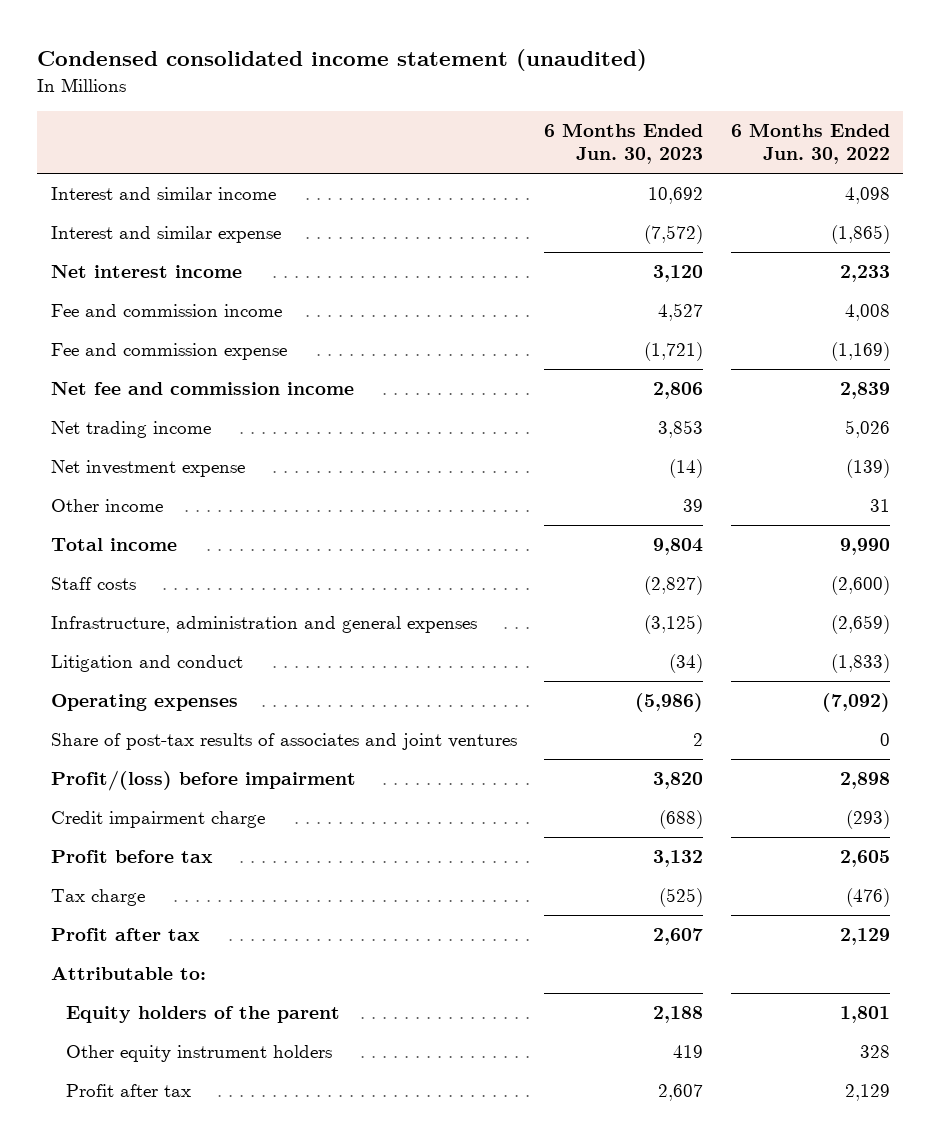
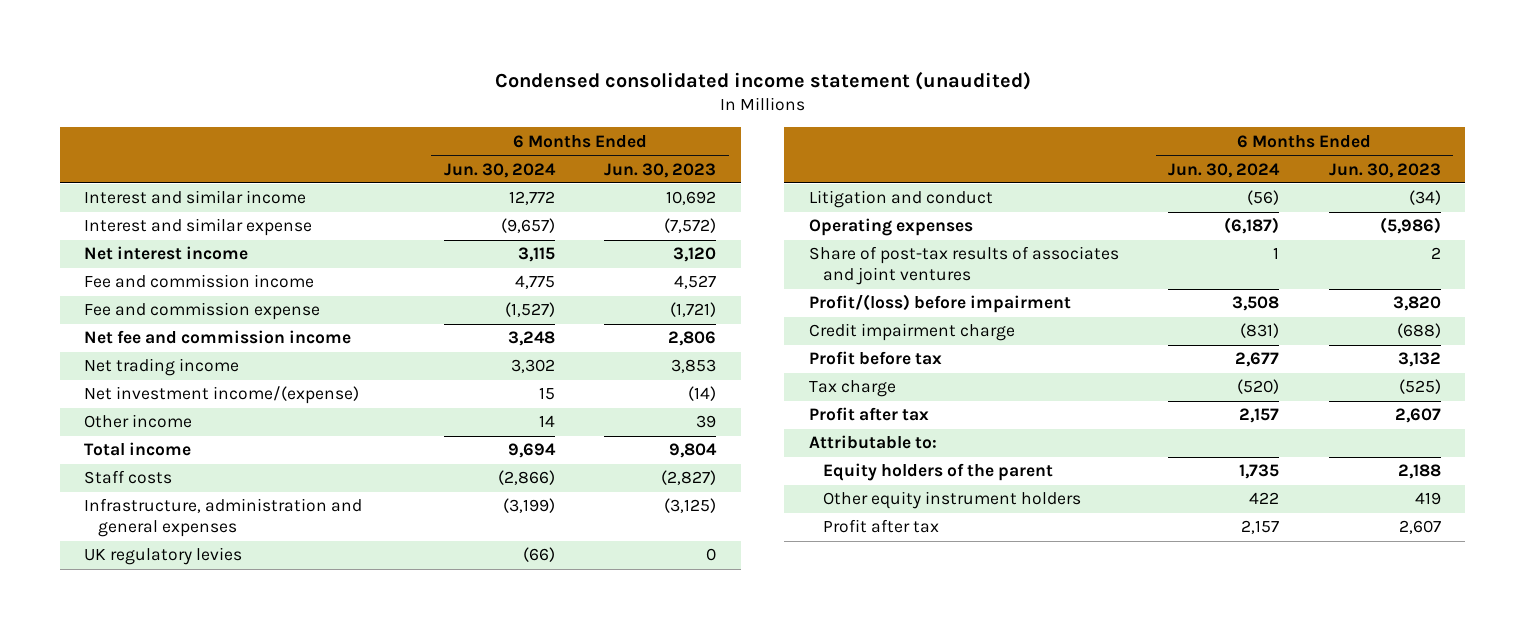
- | 6 Months Ended Jun. 30, 2023 | 6 Months Ended Jun. 30, 2022
+ | 6 Months Ended Jun. 30, 2024 | 6 Months Ended Jun. 30, 2023
- Net investment expense | (14) | (139)
+ Net investment income/(expense) | 15 | (14)
+ UK regulatory levies | (66) | 0

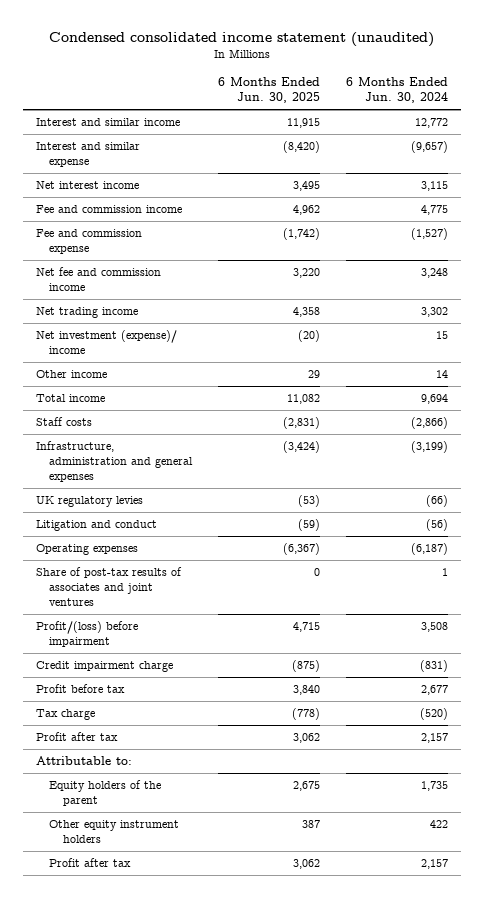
- | 6 Months Ended Jun. 30, 2024 | 6 Months Ended Jun. 30, 2023
+ | 6 Months Ended Jun. 30, 2025 | 6 Months Ended Jun. 30, 2024
- Net investment income/(expense) | 15 | (14)
+ Net investment (expense)/ income | (20) | 15

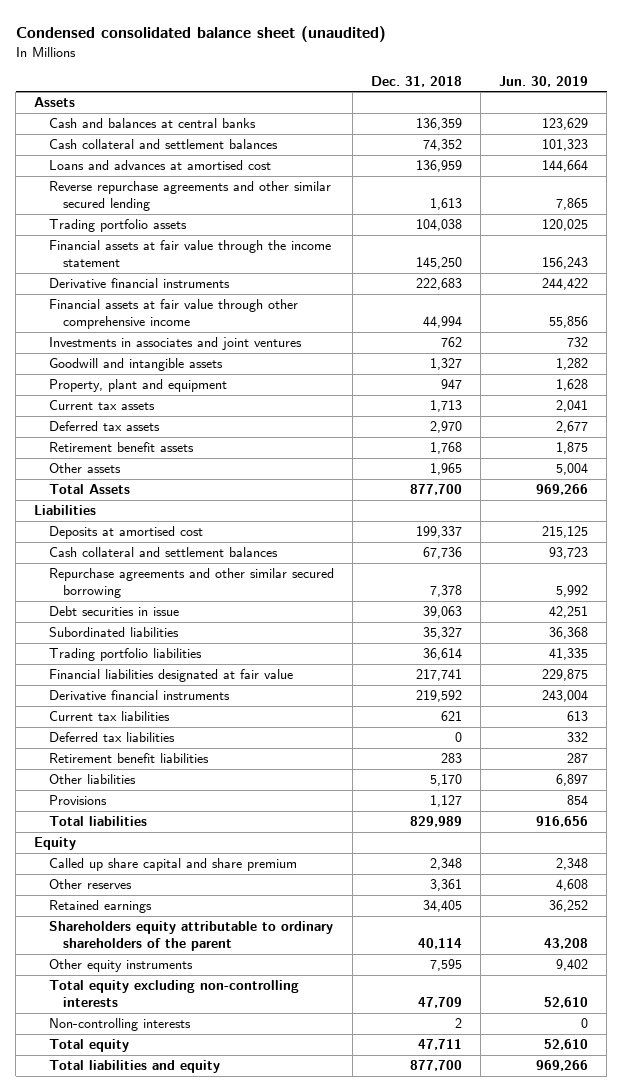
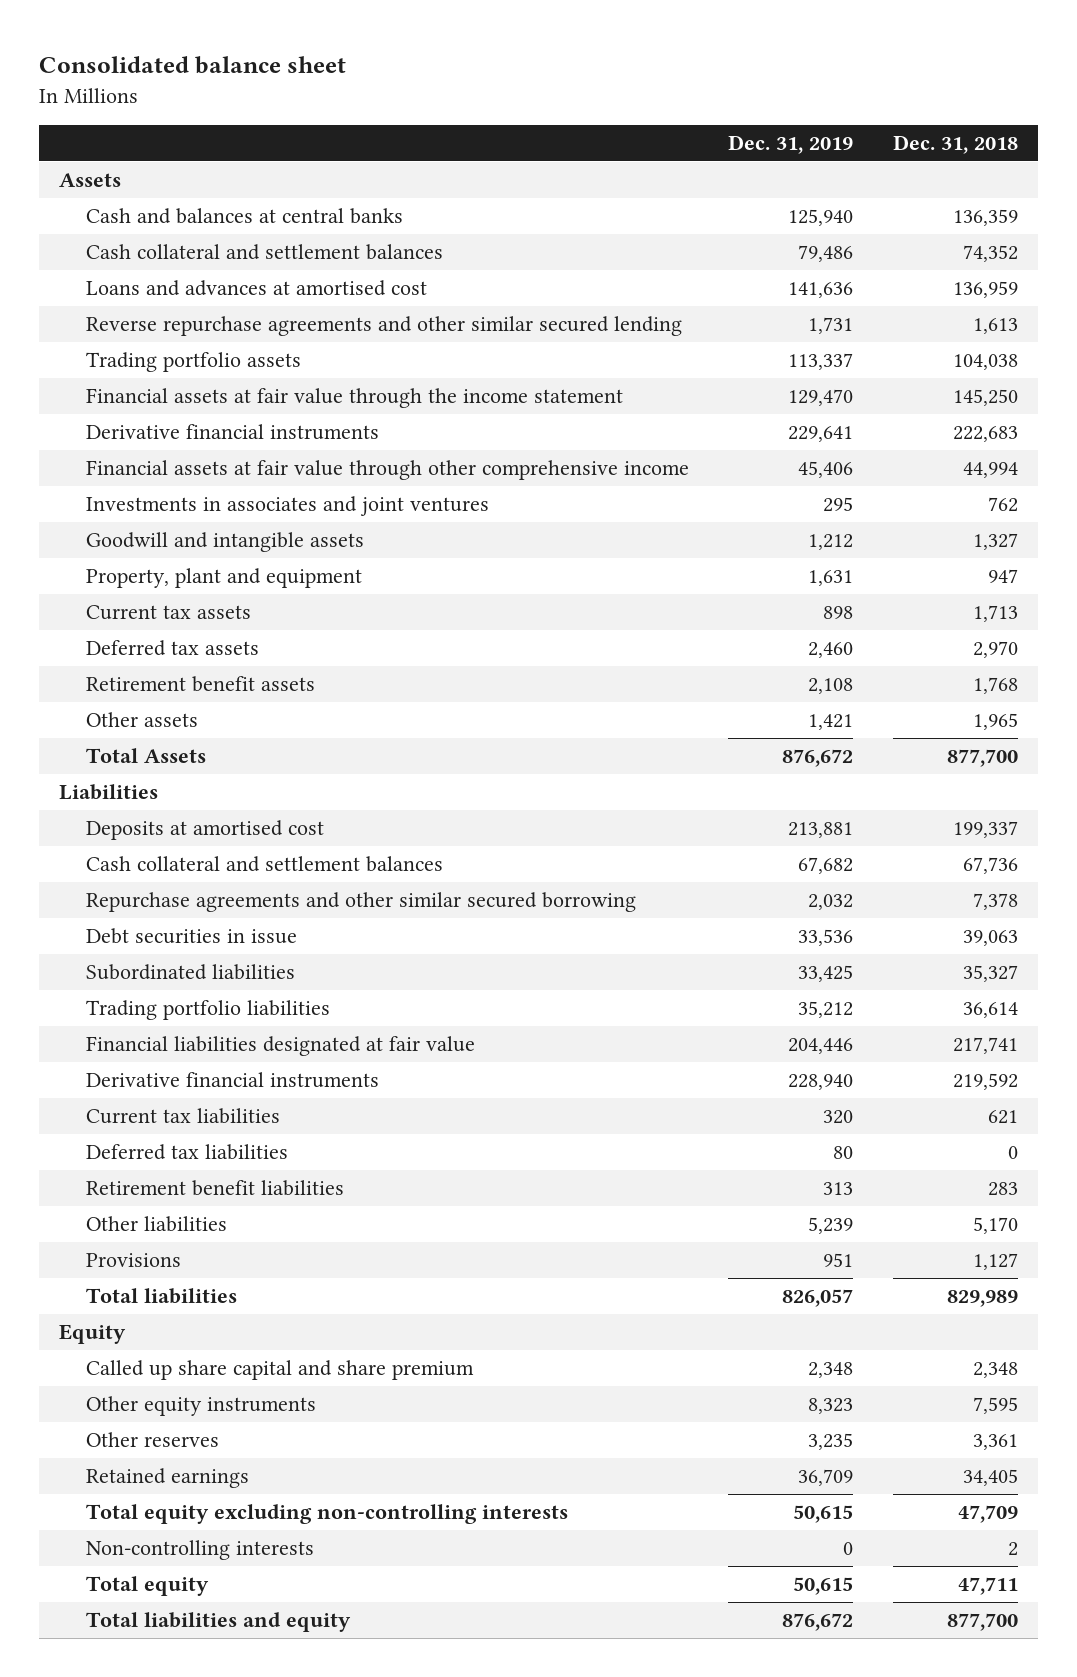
- Condensed consolidated balance sheet (unaudited)
+ Consolidated balance sheet
- | Dec. 31, 2018 | Jun. 30, 2019
+ | Dec. 31, 2019 | Dec. 31, 2018
moved up: Other equity instruments | 8,323 | 7,595
- Shareholders equity attributable to ordinary shareholders of the parent | 40,114 | 43,208

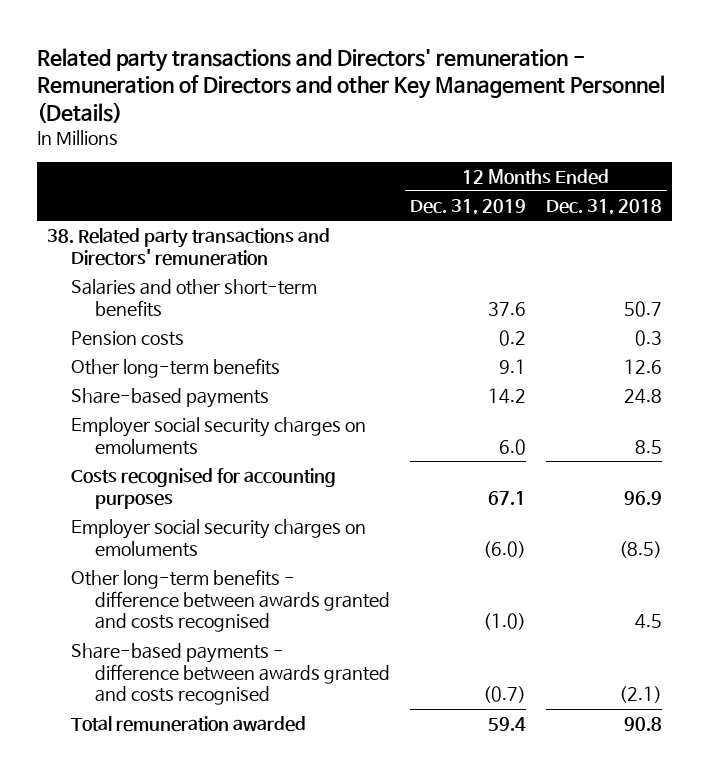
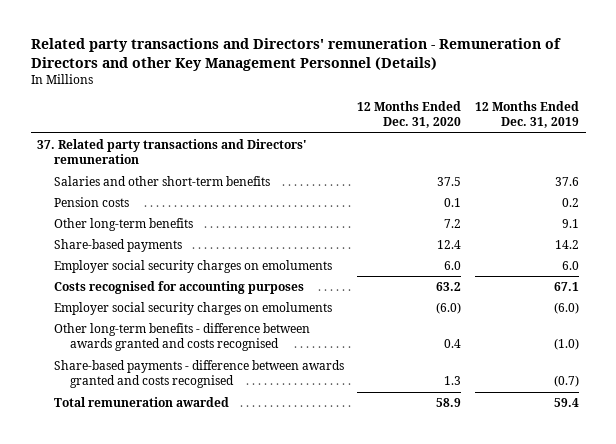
- | 12 Months Ended Dec. 31, 2019 | 12 Months Ended Dec. 31, 2018
+ | 12 Months Ended Dec. 31, 2020 | 12 Months Ended Dec. 31, 2019
- 38. Related party transactions and Directors' remuneration
+ 37. Related party transactions and Directors' remuneration

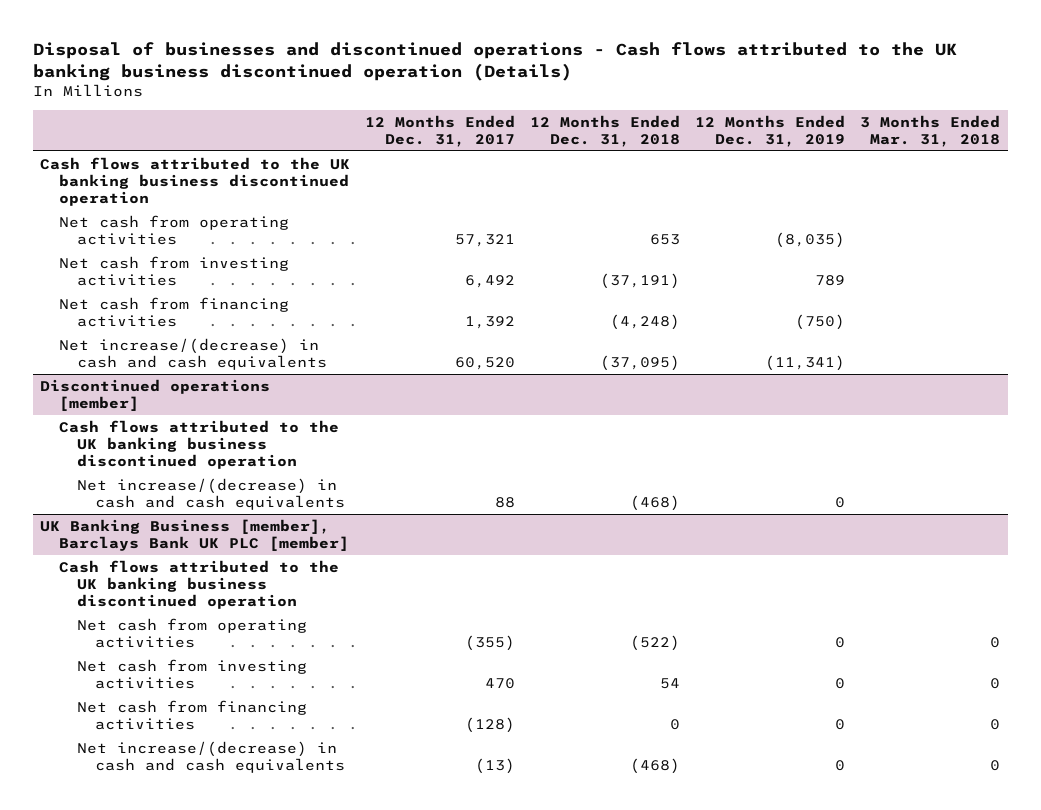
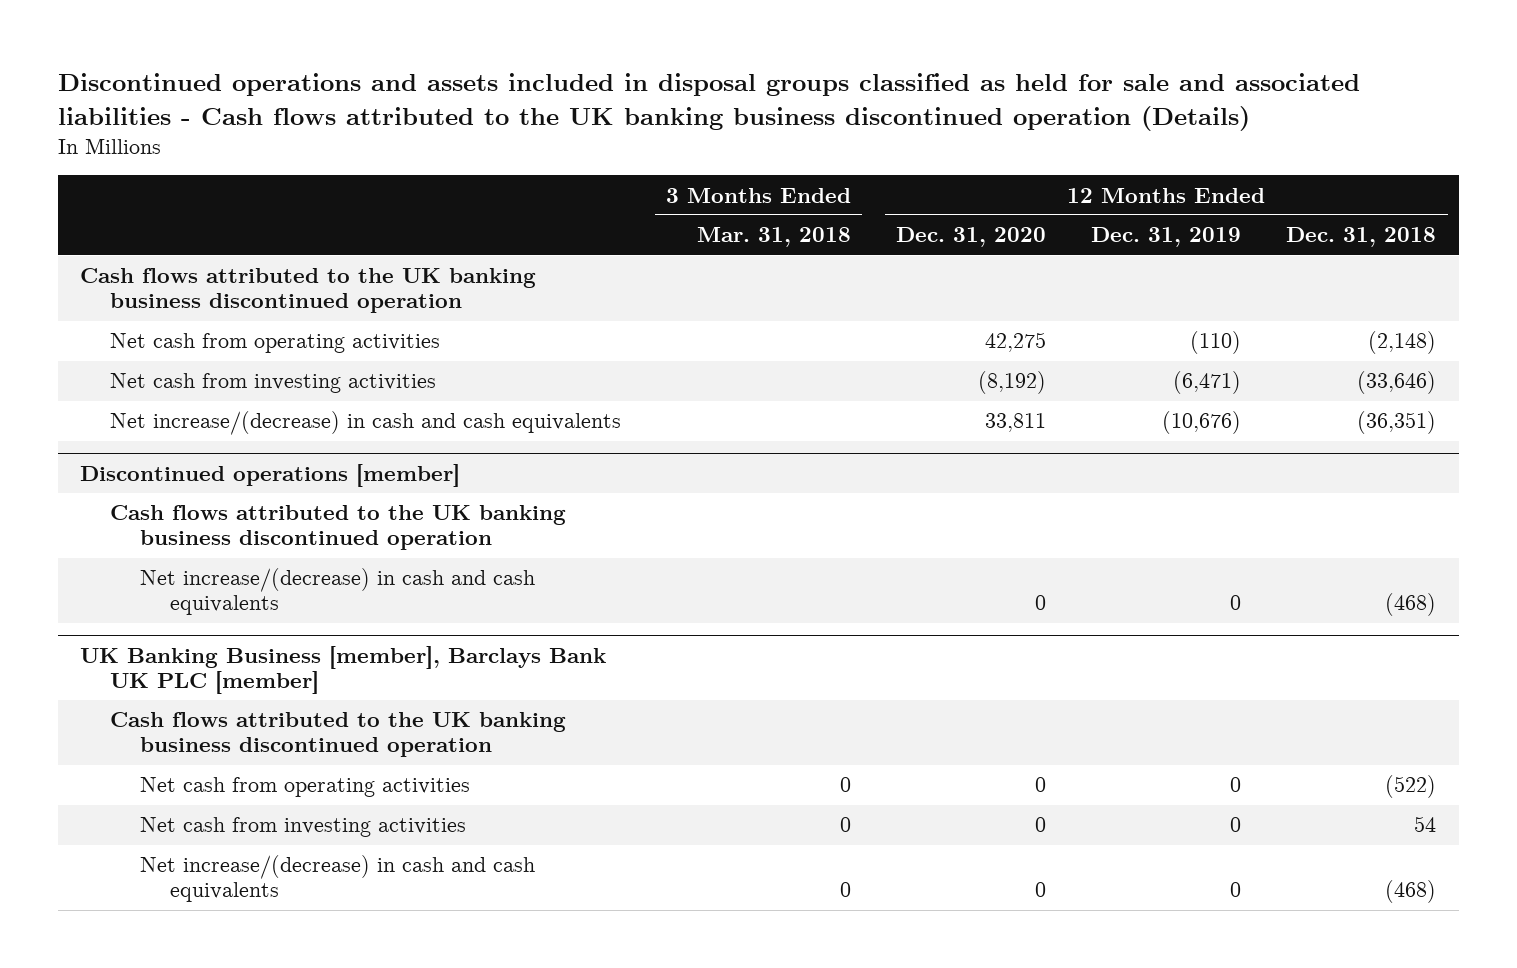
- Disposal of businesses and discontinued operations - Cash flows attributed to the UK banking business discontinued operation (Details)
+ Discontinued operations and assets included in disposal groups classified as held for sale and associated liabilities - Cash flows attributed to the UK banking business discontinued operation (Details)
- | 12 Months Ended Dec. 31, 2017 | 12 Months Ended Dec. 31, 2018 | 12 Months Ended Dec. 31, 2019 | 3 Months Ended Mar. 31, 2018
+ | 3 Months Ended Mar. 31, 2018 | 12 Months Ended Dec. 31, 2020 | 12 Months Ended Dec. 31, 2019 | 12 Months Ended Dec. 31, 2018
- Net cash from operating activities | 57,321 | 653 | (8,035) |
- Net cash from investing activities | 6,492 | (37,191) | 789 |
- Net cash from financing activities | 1,392 | (4,248) | (750) |
- Net increase/(decrease) in cash and cash equivalents | 60,520 | (37,095) | (11,341) |
+ Net cash from operating activities | | 42,275 | (110) | (2,148)
+ Net cash from investing activities | | (8,192) | (6,471) | (33,646)
+ Net increase/(decrease) in cash and cash equivalents | | 33,811 | (10,676) | (36,351)
@ UK Banking Business [member], Barclays Bank UK PLC [member]
- Net cash from financing activities | (128) | 0 | 0 | 0

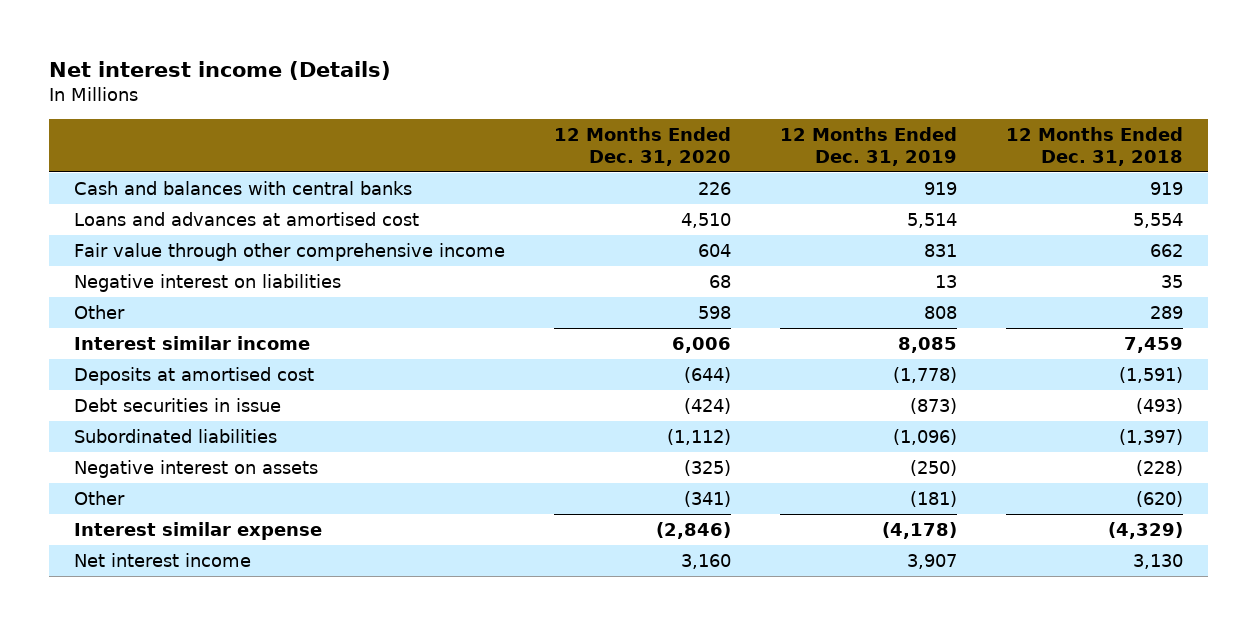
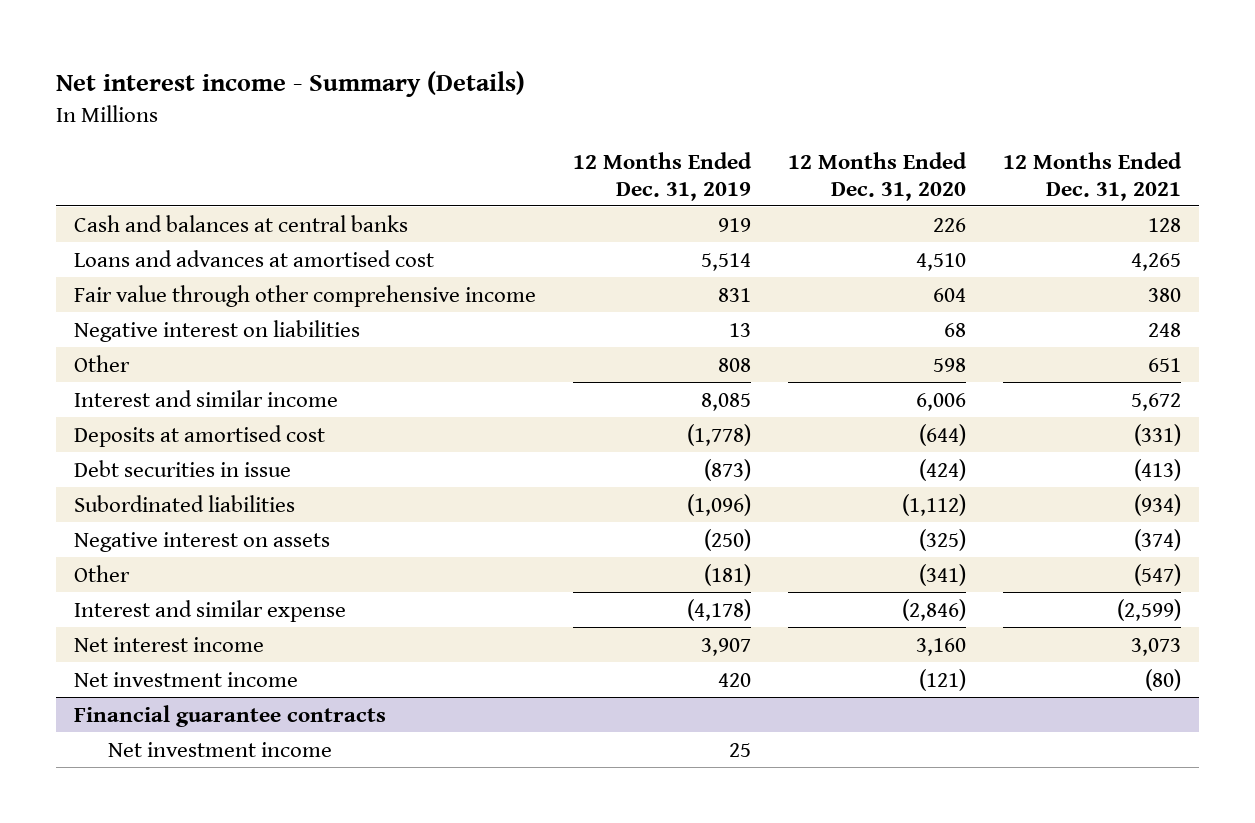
- Net interest income (Details)
+ Net interest income - Summary (Details)
- | 12 Months Ended Dec. 31, 2020 | 12 Months Ended Dec. 31, 2019 | 12 Months Ended Dec. 31, 2018
+ | 12 Months Ended Dec. 31, 2019 | 12 Months Ended Dec. 31, 2020 | 12 Months Ended Dec. 31, 2021
- Cash and balances with central banks | 226 | 919 | 919
+ Cash and balances at central banks | 919 | 226 | 128
- Interest similar income | 6,006 | 8,085 | 7,459
+ Interest and similar income | 8,085 | 6,006 | 5,672
- Interest similar expense | (2,846) | (4,178) | (4,329)
+ Interest and similar expense | (4,178) | (2,846) | (2,599)
+ Net investment income | 420 | (121) | (80)
+ Financial guarantee contracts
+ Net investment income | 25 | |

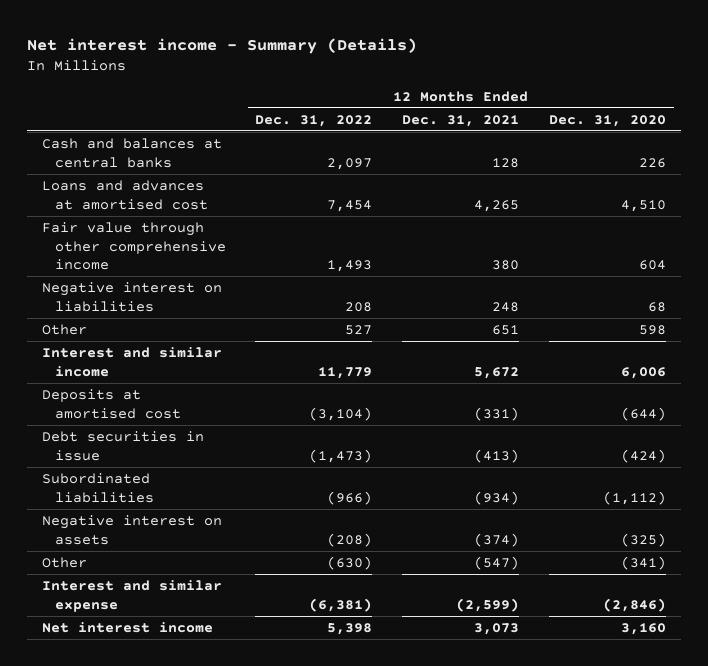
- | 12 Months Ended Dec. 31, 2019 | 12 Months Ended Dec. 31, 2020 | 12 Months Ended Dec. 31, 2021
+ | 12 Months Ended Dec. 31, 2022 | 12 Months Ended Dec. 31, 2021 | 12 Months Ended Dec. 31, 2020
- Net investment income | 420 | (121) | (80)
- Financial guarantee contracts
- Net investment income | 25 | |

